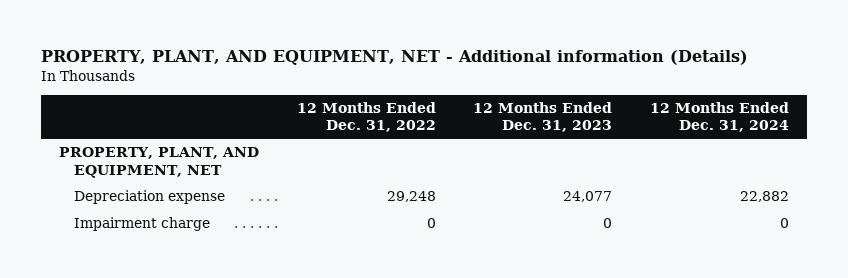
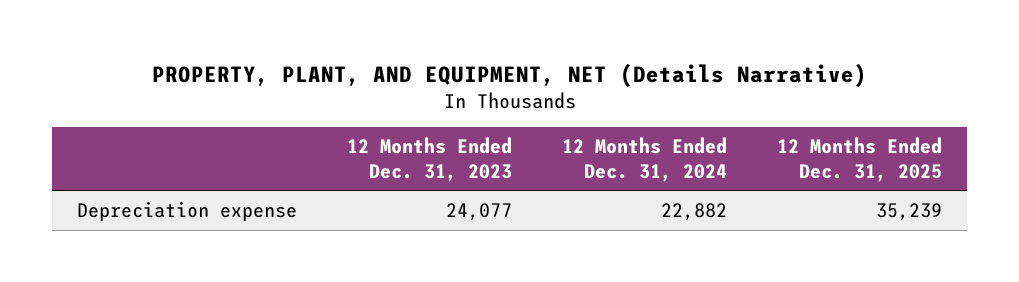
- PROPERTY, PLANT, AND EQUIPMENT, NET - Additional information (Details)
+ PROPERTY, PLANT, AND EQUIPMENT, NET (Details Narrative)
- | 12 Months Ended Dec. 31, 2022 | 12 Months Ended Dec. 31, 2023 | 12 Months Ended Dec. 31, 2024
+ | 12 Months Ended Dec. 31, 2023 | 12 Months Ended Dec. 31, 2024 | 12 Months Ended Dec. 31, 2025
- PROPERTY, PLANT, AND EQUIPMENT, NET
- Impairment charge | 0 | 0 | 0

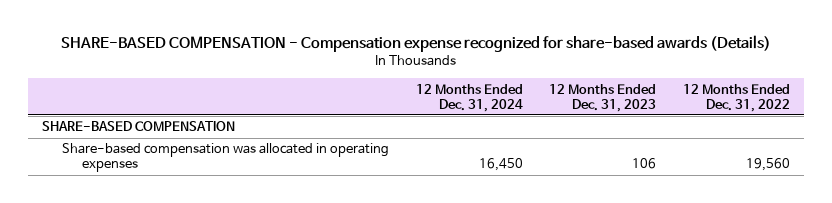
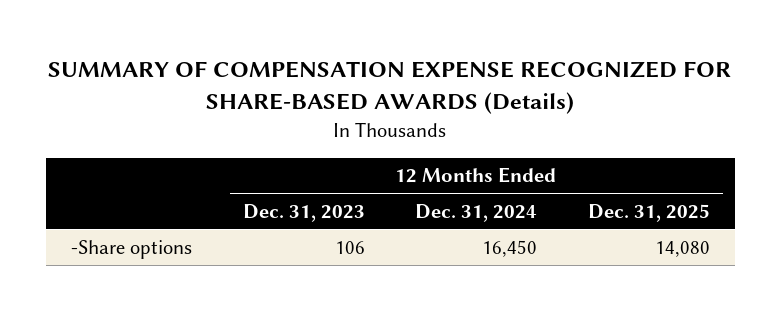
- SHARE-BASED COMPENSATION - Compensation expense recognized for share-based awards (Details)
+ SUMMARY OF COMPENSATION EXPENSE RECOGNIZED FOR SHARE-BASED AWARDS (Details)
- | 12 Months Ended Dec. 31, 2024 | 12 Months Ended Dec. 31, 2023 | 12 Months Ended Dec. 31, 2022
+ | 12 Months Ended Dec. 31, 2023 | 12 Months Ended Dec. 31, 2024 | 12 Months Ended Dec. 31, 2025
- SHARE-BASED COMPENSATION
- Share-based compensation was allocated in operating expenses | 16,450 | 106 | 19,560
+ -Share options | 106 | 16,450 | 14,080

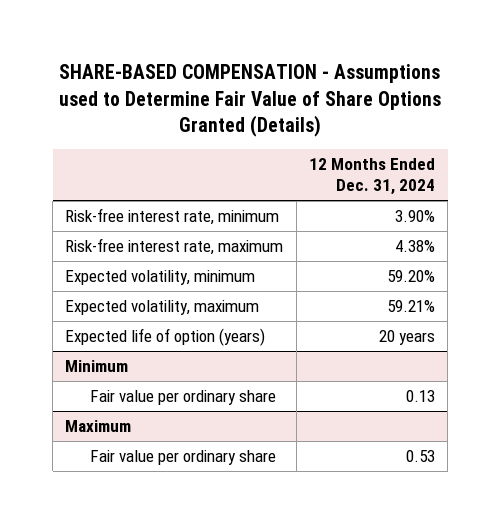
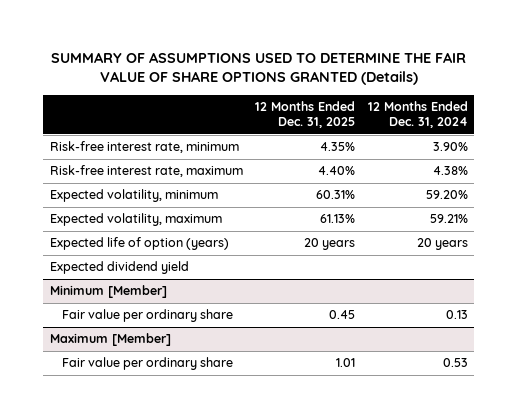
- SHARE-BASED COMPENSATION - Assumptions used to Determine Fair Value of Share Options Granted (Details)
+ SUMMARY OF ASSUMPTIONS USED TO DETERMINE THE FAIR VALUE OF SHARE OPTIONS GRANTED (Details)
- | 12 Months Ended Dec. 31, 2024
+ | 12 Months Ended Dec. 31, 2025 | 12 Months Ended Dec. 31, 2024
- Minimum
+ Expected dividend yield
+ Minimum [Member]
- Maximum
+ Maximum [Member]

